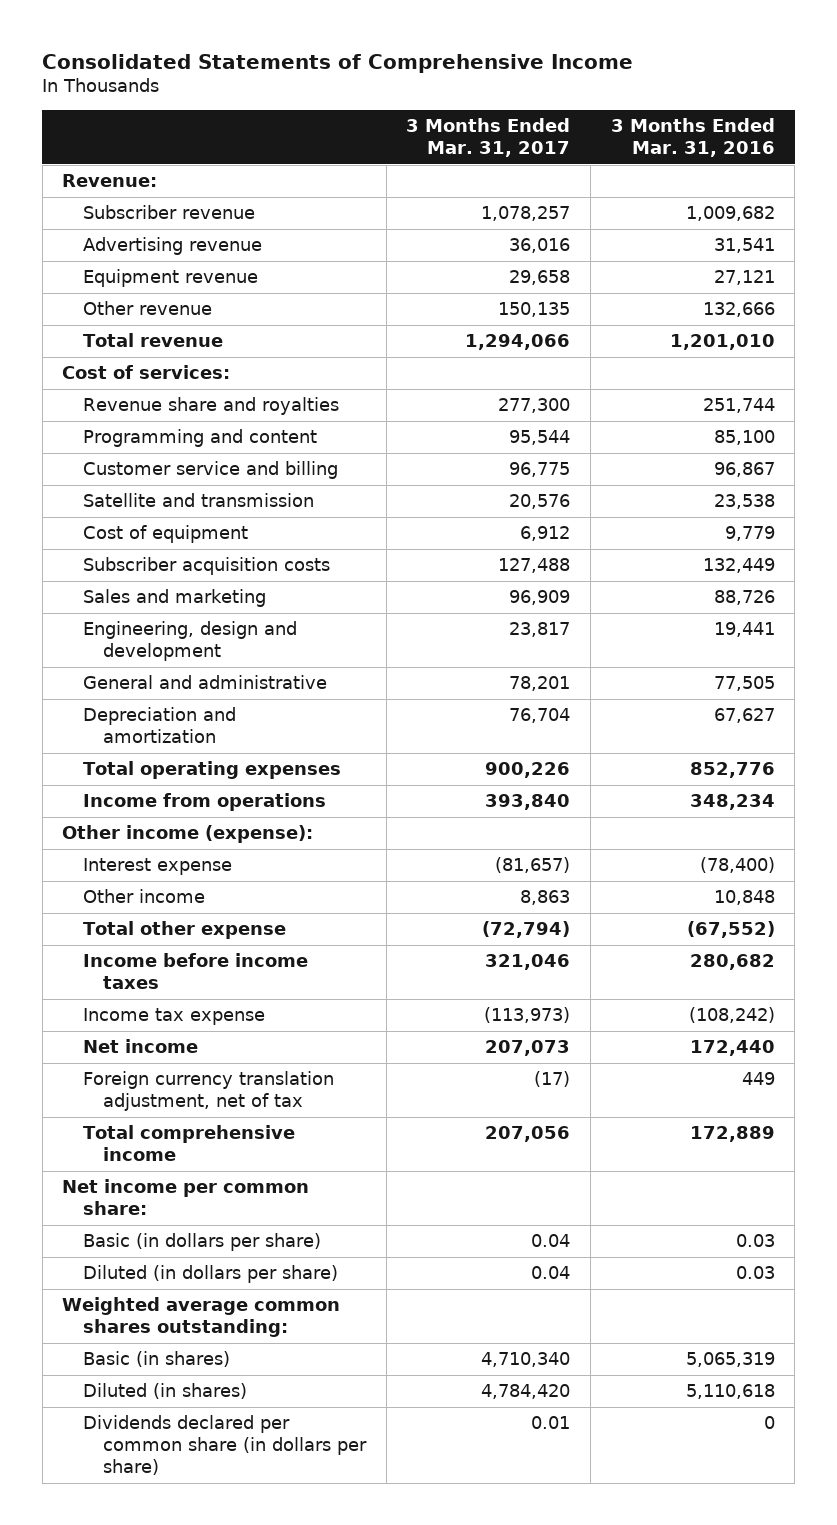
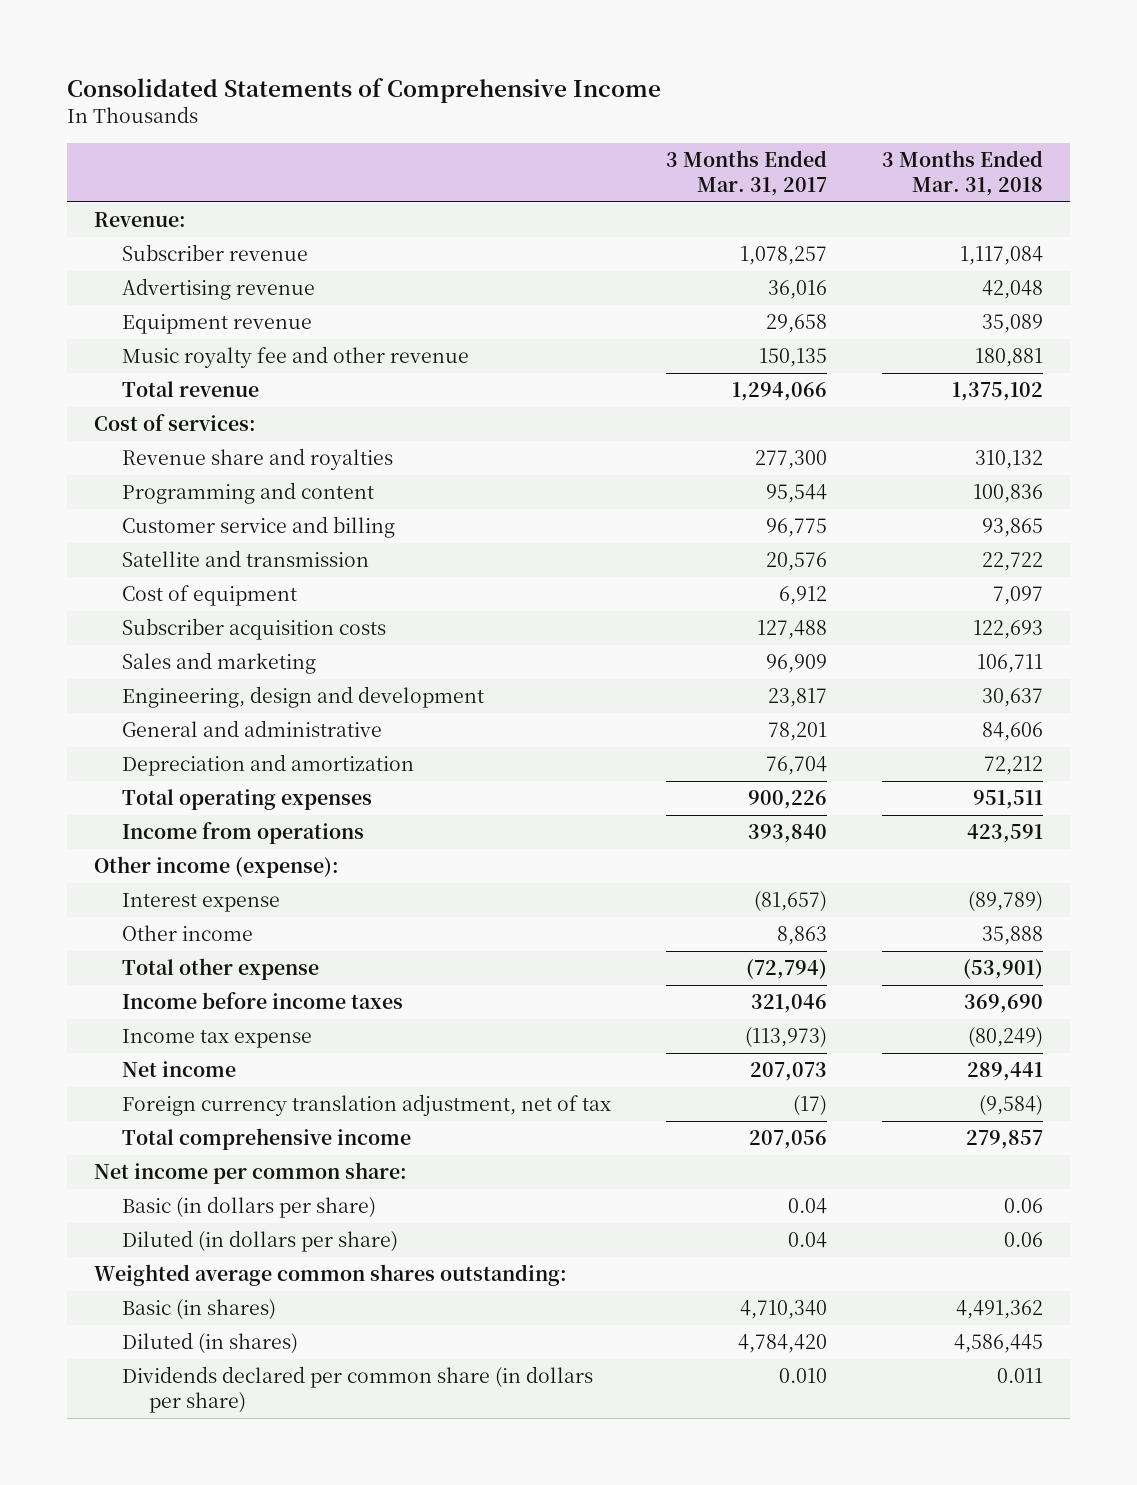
- | 3 Months Ended Mar. 31, 2017 | 3 Months Ended Mar. 31, 2016
+ | 3 Months Ended Mar. 31, 2017 | 3 Months Ended Mar. 31, 2018
- Other revenue | 150,135 | 132,666
+ Music royalty fee and other revenue | 150,135 | 180,881
- Dividends declared per common share (in dollars per share) | 0.01 | 0
+ Dividends declared per common share (in dollars per share) | 0.010 | 0.011

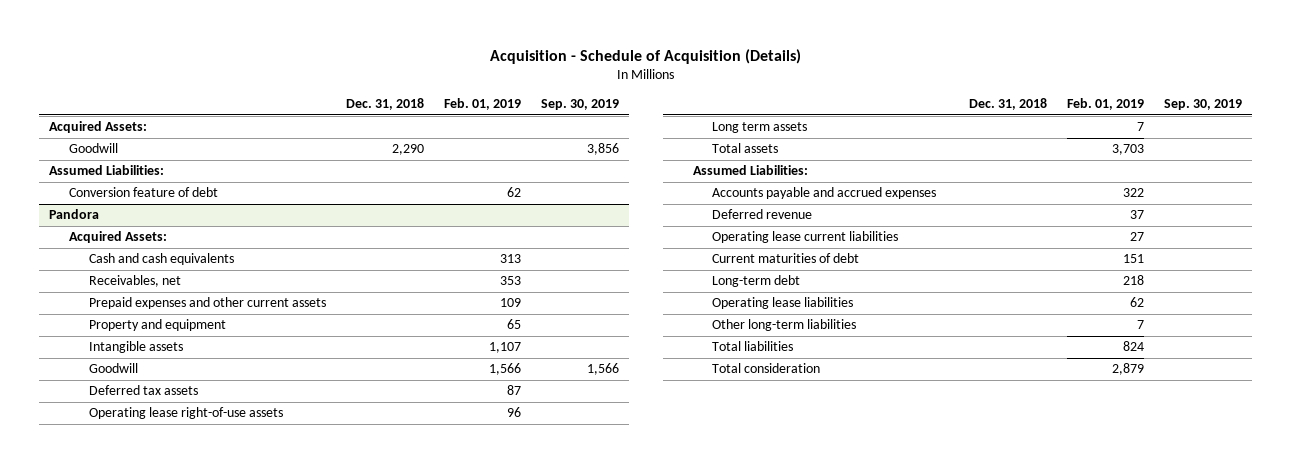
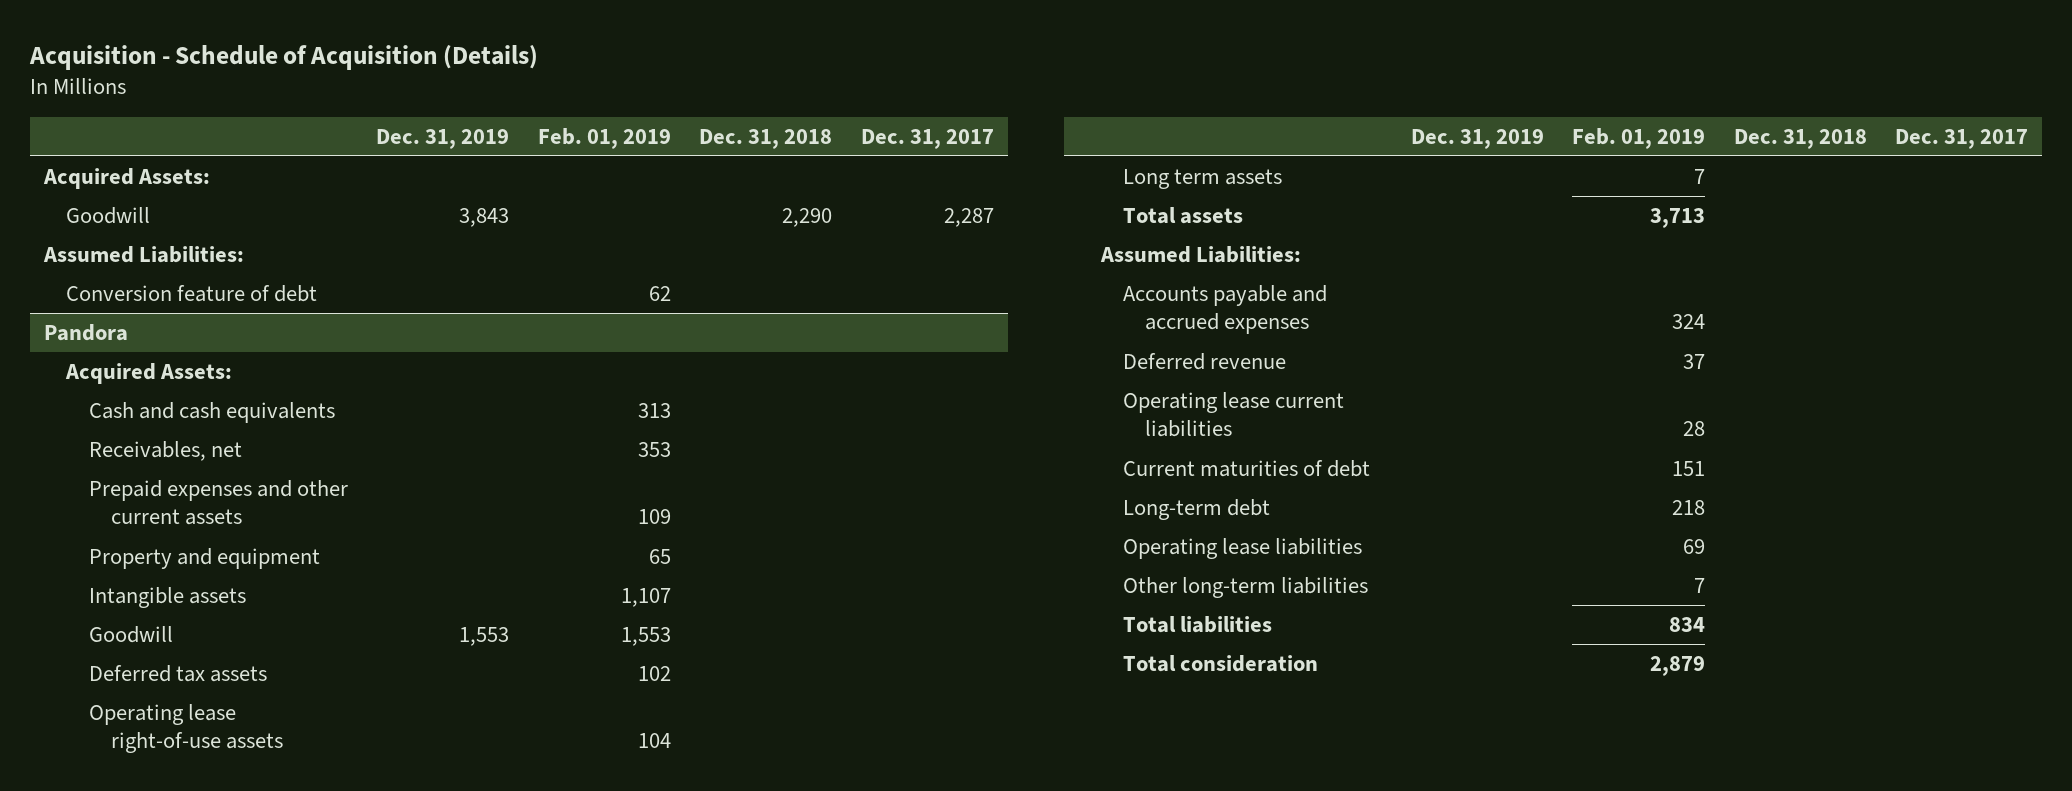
- | Dec. 31, 2018 | Feb. 01, 2019 | Sep. 30, 2019
+ | Dec. 31, 2019 | Feb. 01, 2019 | Dec. 31, 2018 | Dec. 31, 2017
@ Pandora
- Goodwill | | 1,566 | 1,566
- Deferred tax assets | | 87 |
- Operating lease right-of-use assets | | 96 |
+ Goodwill | 1,553 | 1,553 | |
+ Deferred tax assets | | 102 | |
+ Operating lease right-of-use assets | | 104 | |
- Total assets | | 3,703 |
+ Total assets | | 3,713 | |
- Accounts payable and accrued expenses | | 322 |
+ Accounts payable and accrued expenses | | 324 | |
- Operating lease current liabilities | | 27 |
+ Operating lease current liabilities | | 28 | |
- Operating lease liabilities | | 62 |
+ Operating lease liabilities | | 69 | |
- Total liabilities | | 824 |
+ Total liabilities | | 834 | |

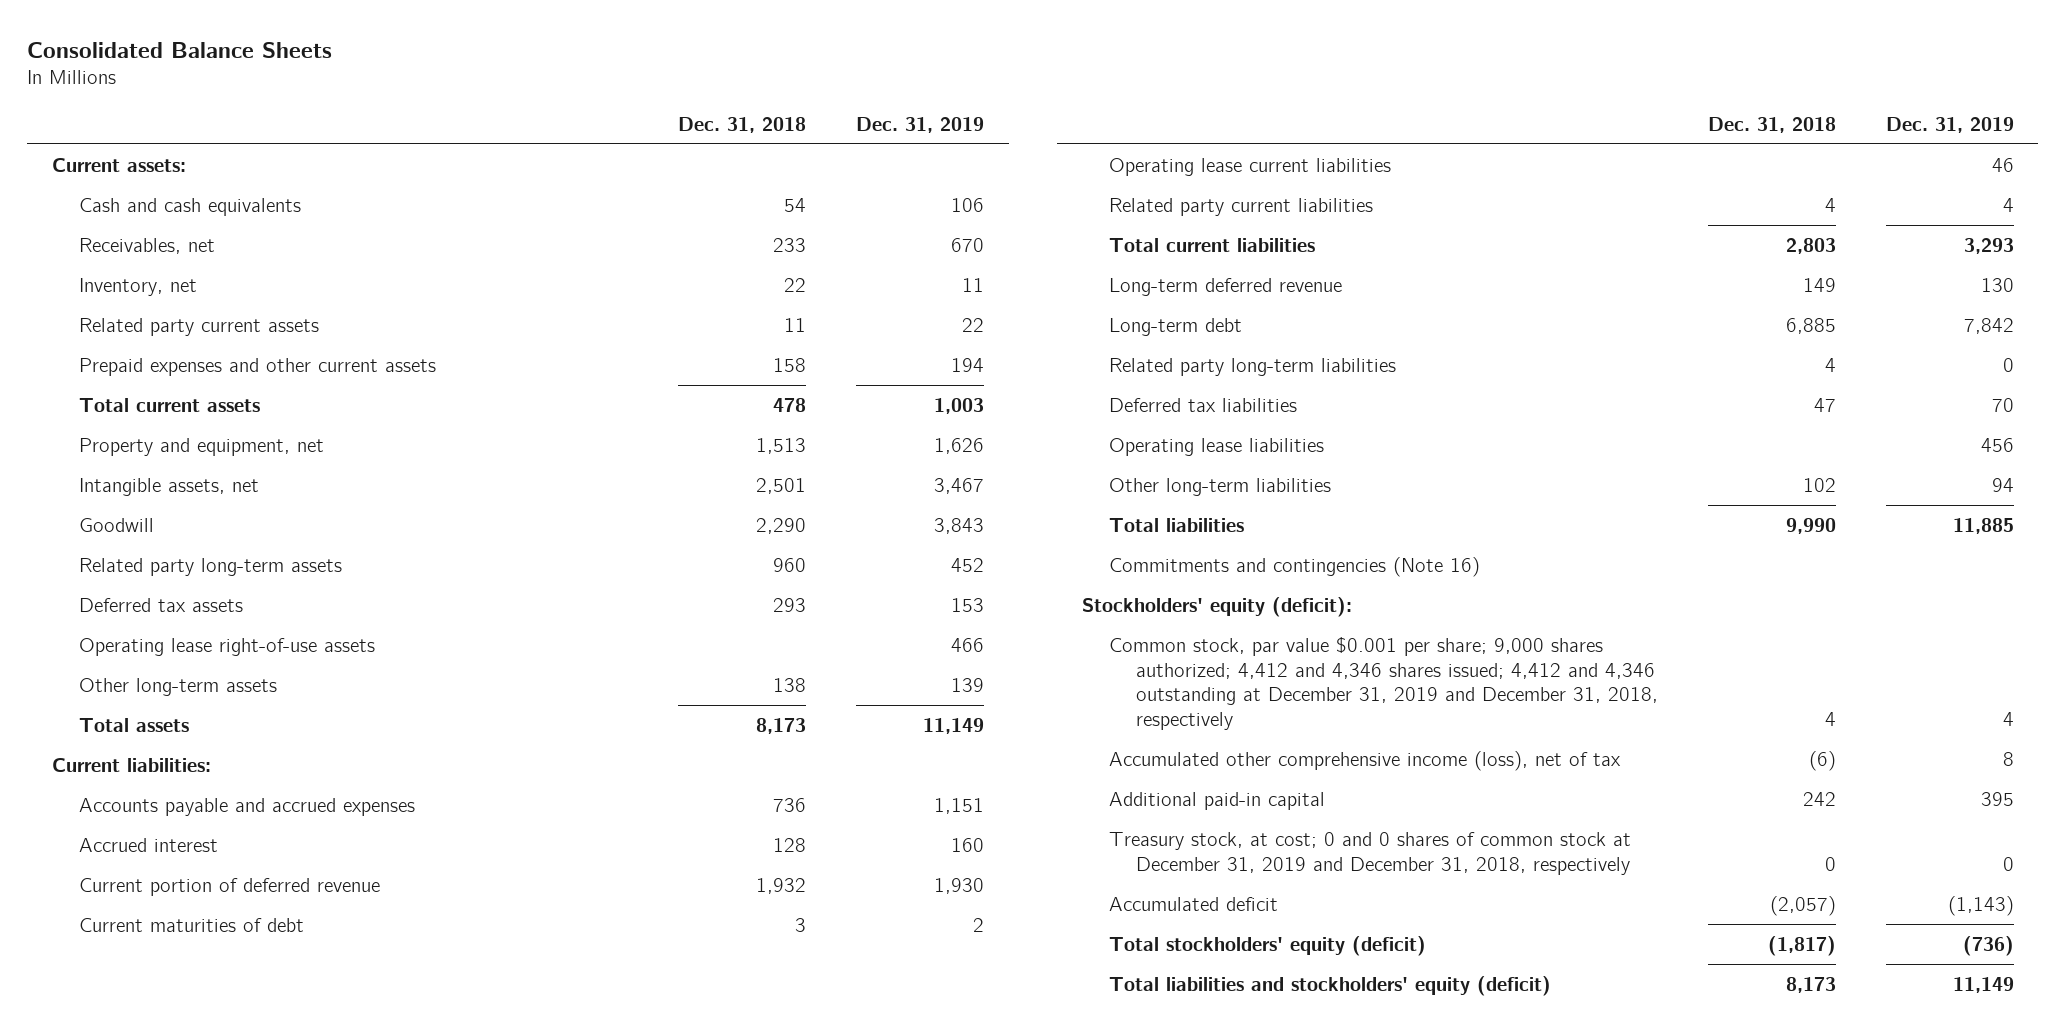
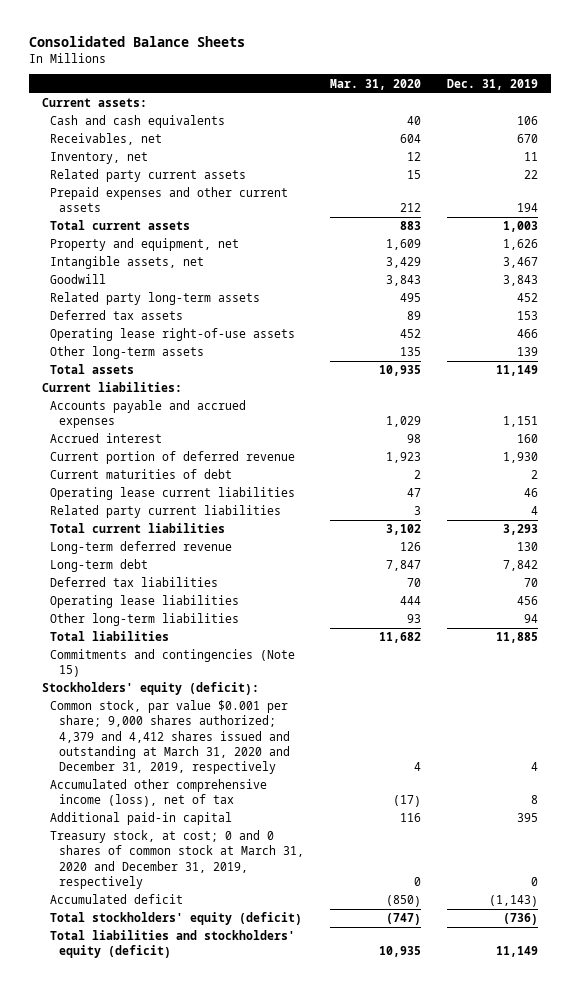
- | Dec. 31, 2018 | Dec. 31, 2019
+ | Mar. 31, 2020 | Dec. 31, 2019
- Related party long-term liabilities | 4 | 0
- Commitments and contingencies (Note 16)
+ Commitments and contingencies (Note 15)
- Common stock, par value $0.001 per share; 9,000 shares authorized; 4,412 and 4,346 shares issued; 4,412 and 4,346 outstanding at December 31, 2019 and December 31, 2018, respectively | 4 | 4
+ Common stock, par value $0.001 per share; 9,000 shares authorized; 4,379 and 4,412 shares issued and outstanding at March 31, 2020 and December 31, 2019, respectively | 4 | 4
- Treasury stock, at cost; 0 and 0 shares of common stock at December 31, 2019 and December 31, 2018, respectively | 0 | 0
+ Treasury stock, at cost; 0 and 0 shares of common stock at March 31, 2020 and December 31, 2019, respectively | 0 | 0

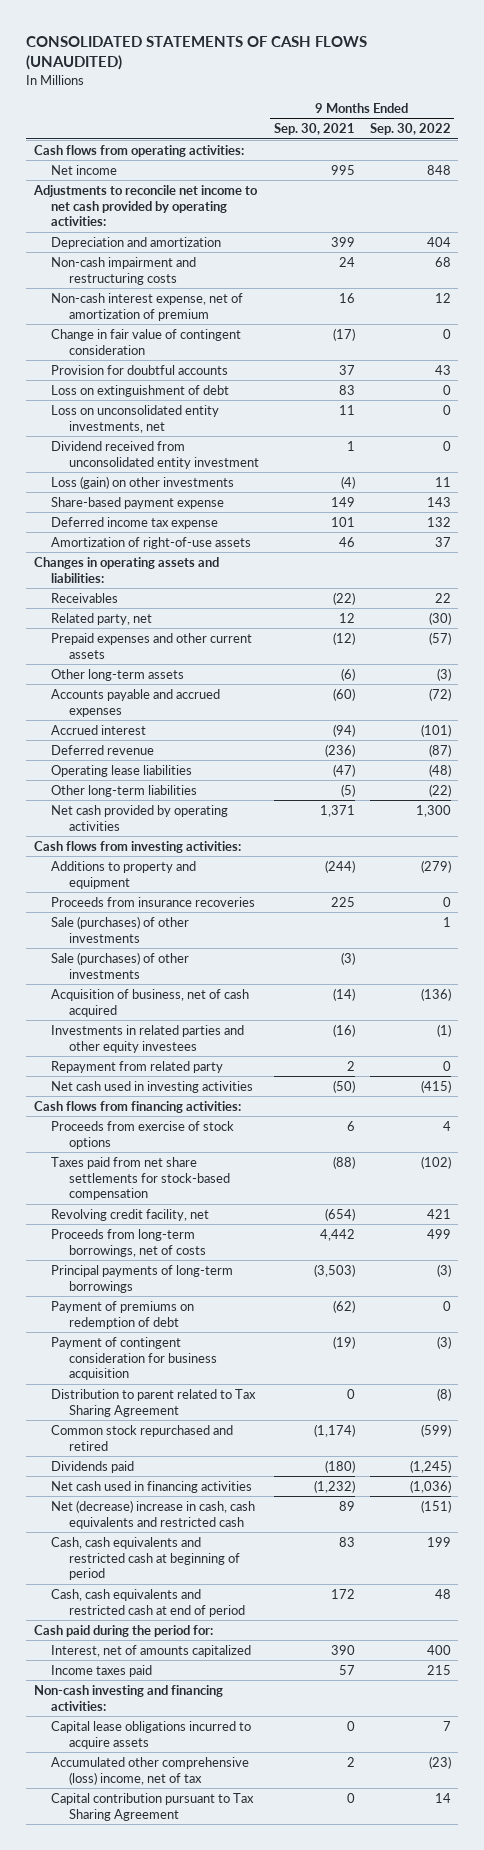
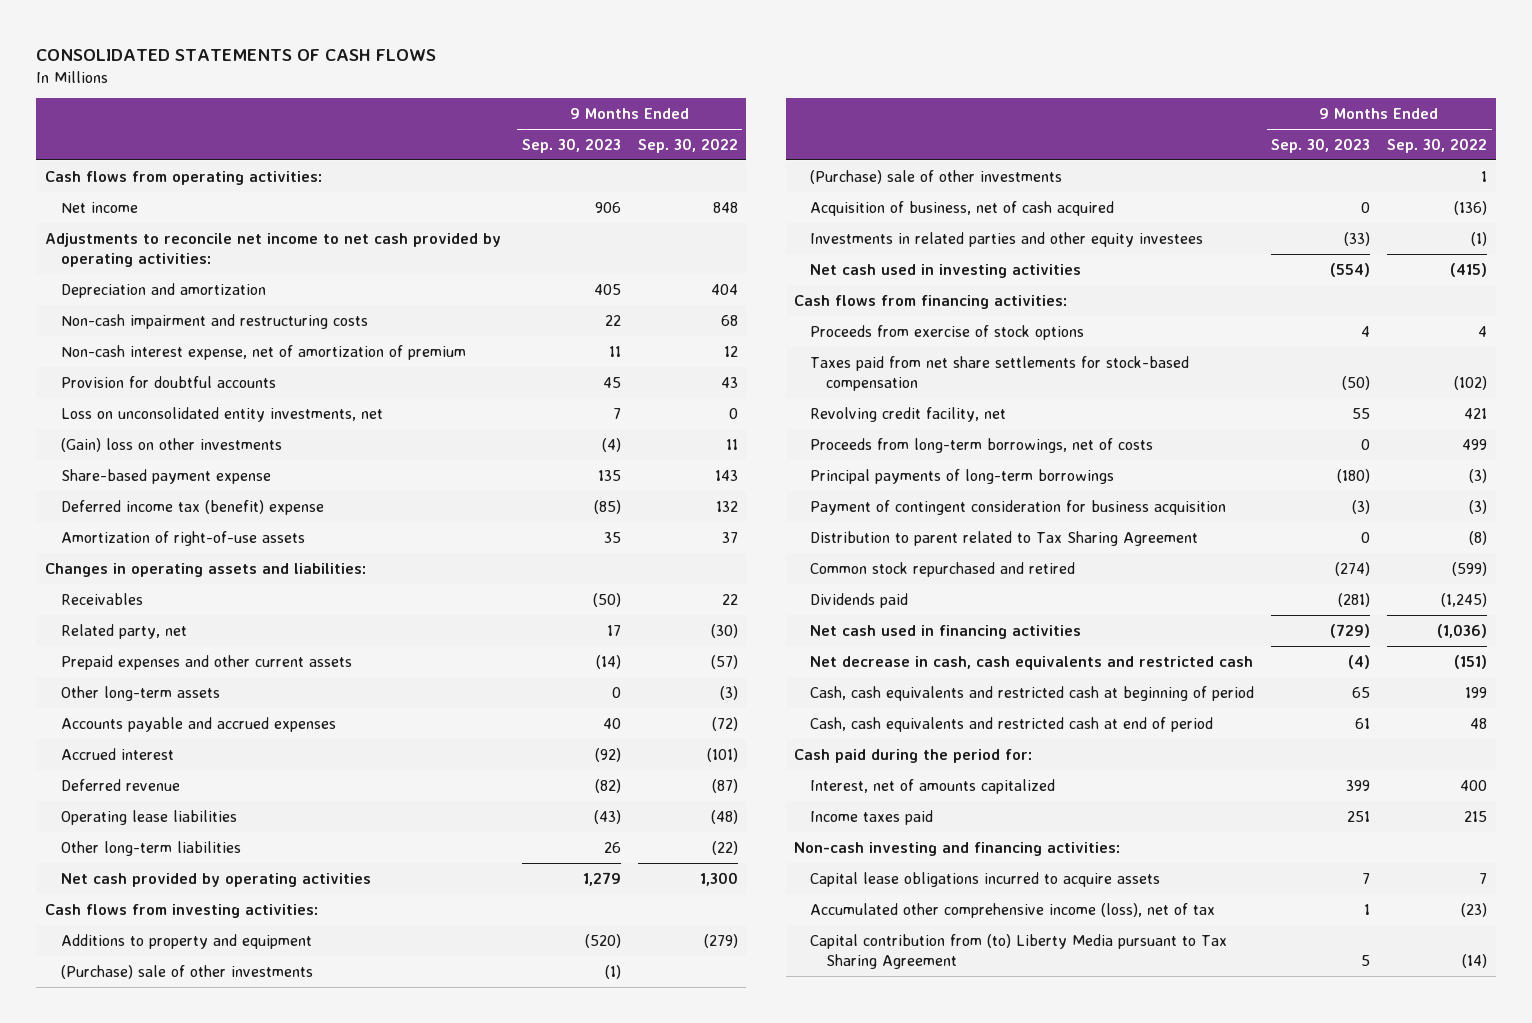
- CONSOLIDATED STATEMENTS OF CASH FLOWS (UNAUDITED)
+ CONSOLIDATED STATEMENTS OF CASH FLOWS
- | 9 Months Ended Sep. 30, 2021 | 9 Months Ended Sep. 30, 2022
+ | 9 Months Ended Sep. 30, 2023 | 9 Months Ended Sep. 30, 2022
- Change in fair value of contingent consideration | (17) | 0
- Loss on extinguishment of debt | 83 | 0
- Dividend received from unconsolidated entity investment | 1 | 0
- Loss (gain) on other investments | (4) | 11
+ (Gain) loss on other investments | (4) | 11
- Deferred income tax expense | 101 | 132
+ Deferred income tax (benefit) expense | (85) | 132
- Proceeds from insurance recoveries | 225 | 0
- Sale (purchases) of other investments | | 1
- Sale (purchases) of other investments | (3) |
+ (Purchase) sale of other investments | (1) |
+ (Purchase) sale of other investments | | 1
- Repayment from related party | 2 | 0
- Payment of premiums on redemption of debt | (62) | 0
- Net (decrease) increase in cash, cash equivalents and restricted cash | 89 | (151)
+ Net decrease in cash, cash equivalents and restricted cash | (4) | (151)
- Accumulated other comprehensive (loss) income, net of tax | 2 | (23)
- Capital contribution pursuant to Tax Sharing Agreement | 0 | 14
+ Accumulated other comprehensive income (loss), net of tax | 1 | (23)
+ Capital contribution from (to) Liberty Media pursuant to Tax Sharing Agreement | 5 | (14)

